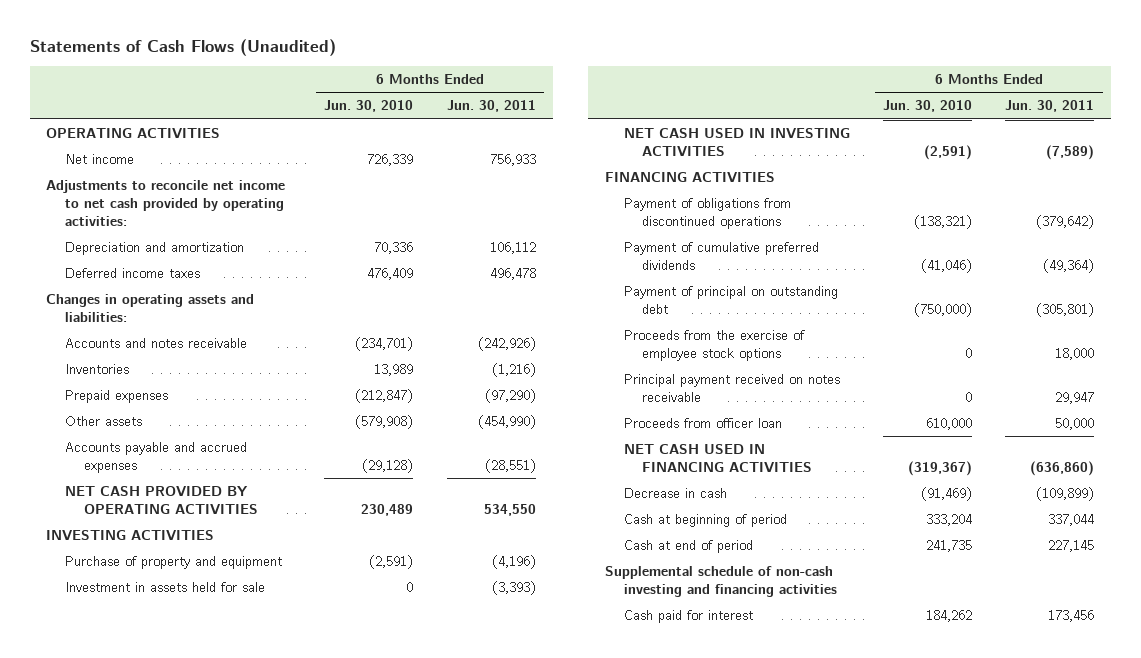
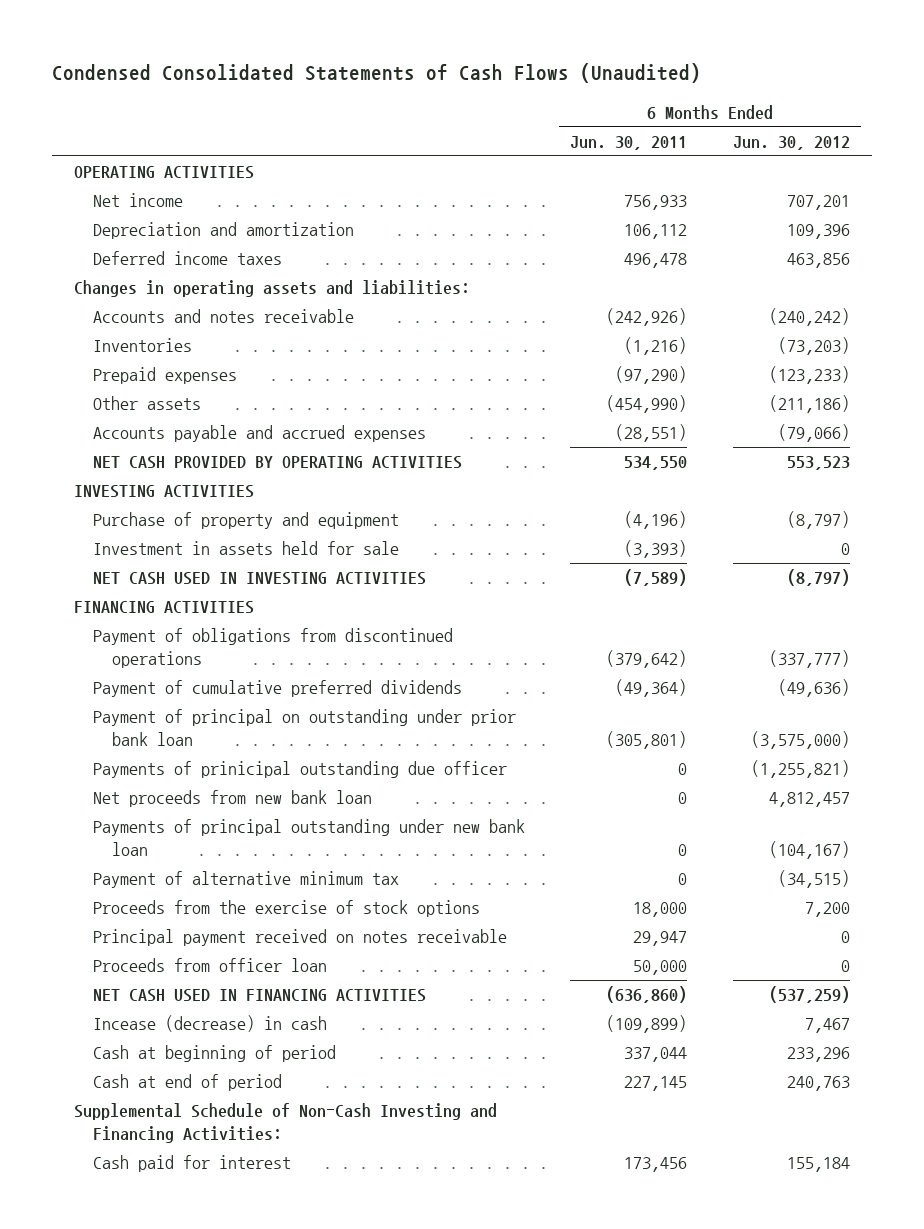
- Statements of Cash Flows (Unaudited)
+ Condensed Consolidated Statements of Cash Flows (Unaudited)
- | 6 Months Ended Jun. 30, 2010 | 6 Months Ended Jun. 30, 2011
+ | 6 Months Ended Jun. 30, 2011 | 6 Months Ended Jun. 30, 2012
- Adjustments to reconcile net income to net cash provided by operating activities:
- Payment of principal on outstanding debt | (750,000) | (305,801)
- Proceeds from the exercise of employee stock options | 0 | 18,000
+ Payment of principal on outstanding under prior bank loan | (305,801) | (3,575,000)
+ Payments of prinicipal outstanding due officer | 0 | (1,255,821)
+ Net proceeds from new bank loan | 0 | 4,812,457
+ Payments of principal outstanding under new bank loan | 0 | (104,167)
+ Payment of alternative minimum tax | 0 | (34,515)
+ Proceeds from the exercise of stock options | 18,000 | 7,200
- Decrease in cash | (91,469) | (109,899)
+ Incease (decrease) in cash | (109,899) | 7,467
- Supplemental schedule of non-cash investing and financing activities
+ Supplemental Schedule of Non-Cash Investing and Financing Activities:

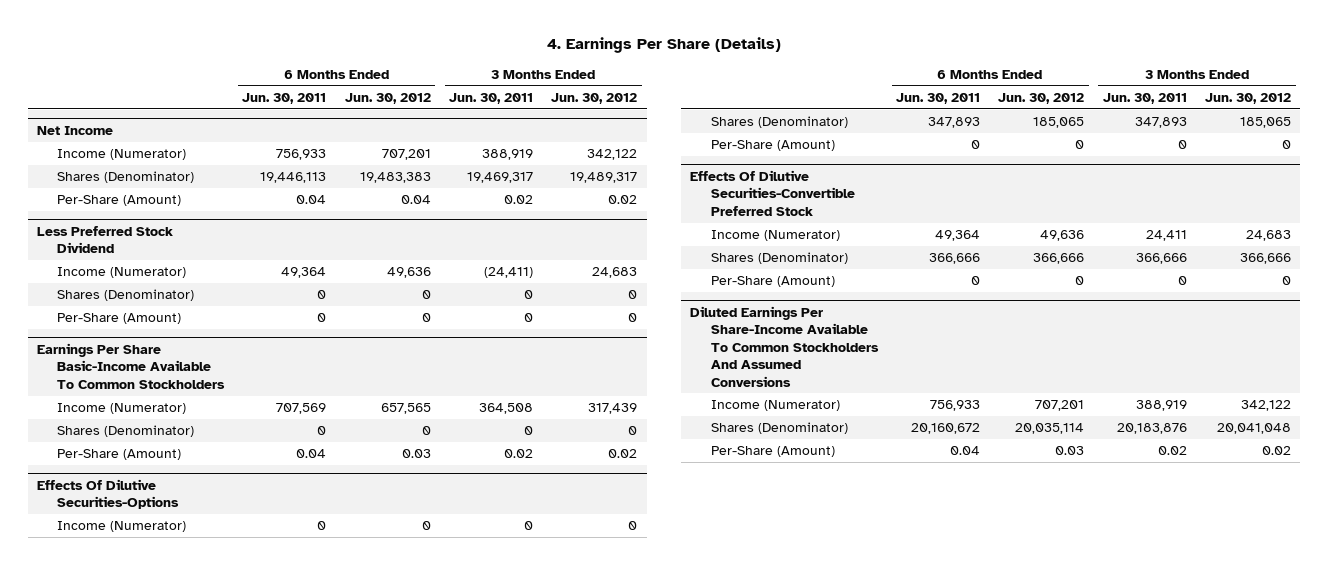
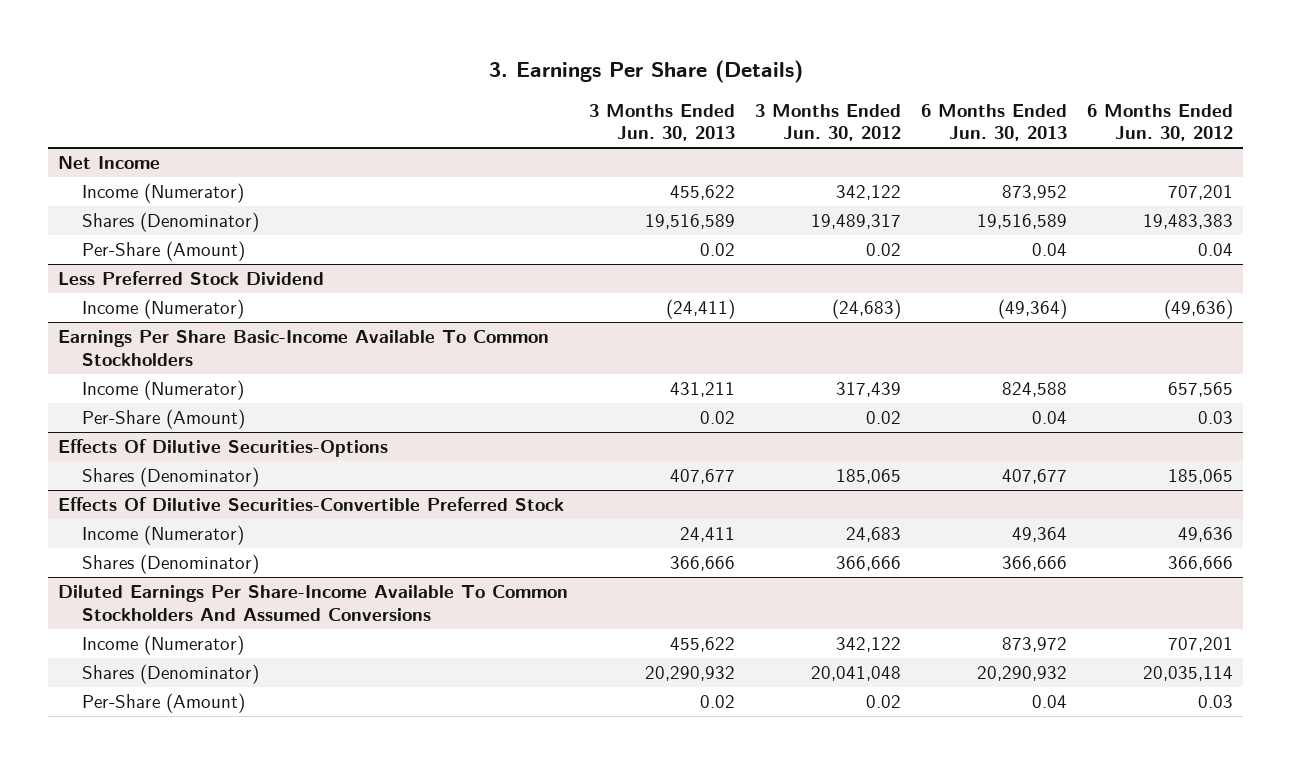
- 4. Earnings Per Share (Details)
+ 3. Earnings Per Share (Details)
- | 6 Months Ended Jun. 30, 2011 | 6 Months Ended Jun. 30, 2012 | 3 Months Ended Jun. 30, 2011 | 3 Months Ended Jun. 30, 2012
+ | 3 Months Ended Jun. 30, 2013 | 3 Months Ended Jun. 30, 2012 | 6 Months Ended Jun. 30, 2013 | 6 Months Ended Jun. 30, 2012
@ Less Preferred Stock Dividend
- Income (Numerator) | 49,364 | 49,636 | (24,411) | 24,683
- Shares (Denominator) | 0 | 0 | 0 | 0
- Per-Share (Amount) | 0 | 0 | 0 | 0
+ Income (Numerator) | (24,411) | (24,683) | (49,364) | (49,636)
@ Earnings Per Share Basic-Income Available To Common Stockholders
- Shares (Denominator) | 0 | 0 | 0 | 0
@ Effects Of Dilutive Securities-Options
- Income (Numerator) | 0 | 0 | 0 | 0
- Per-Share (Amount) | 0 | 0 | 0 | 0
@ Effects Of Dilutive Securities-Convertible Preferred Stock
- Per-Share (Amount) | 0 | 0 | 0 | 0

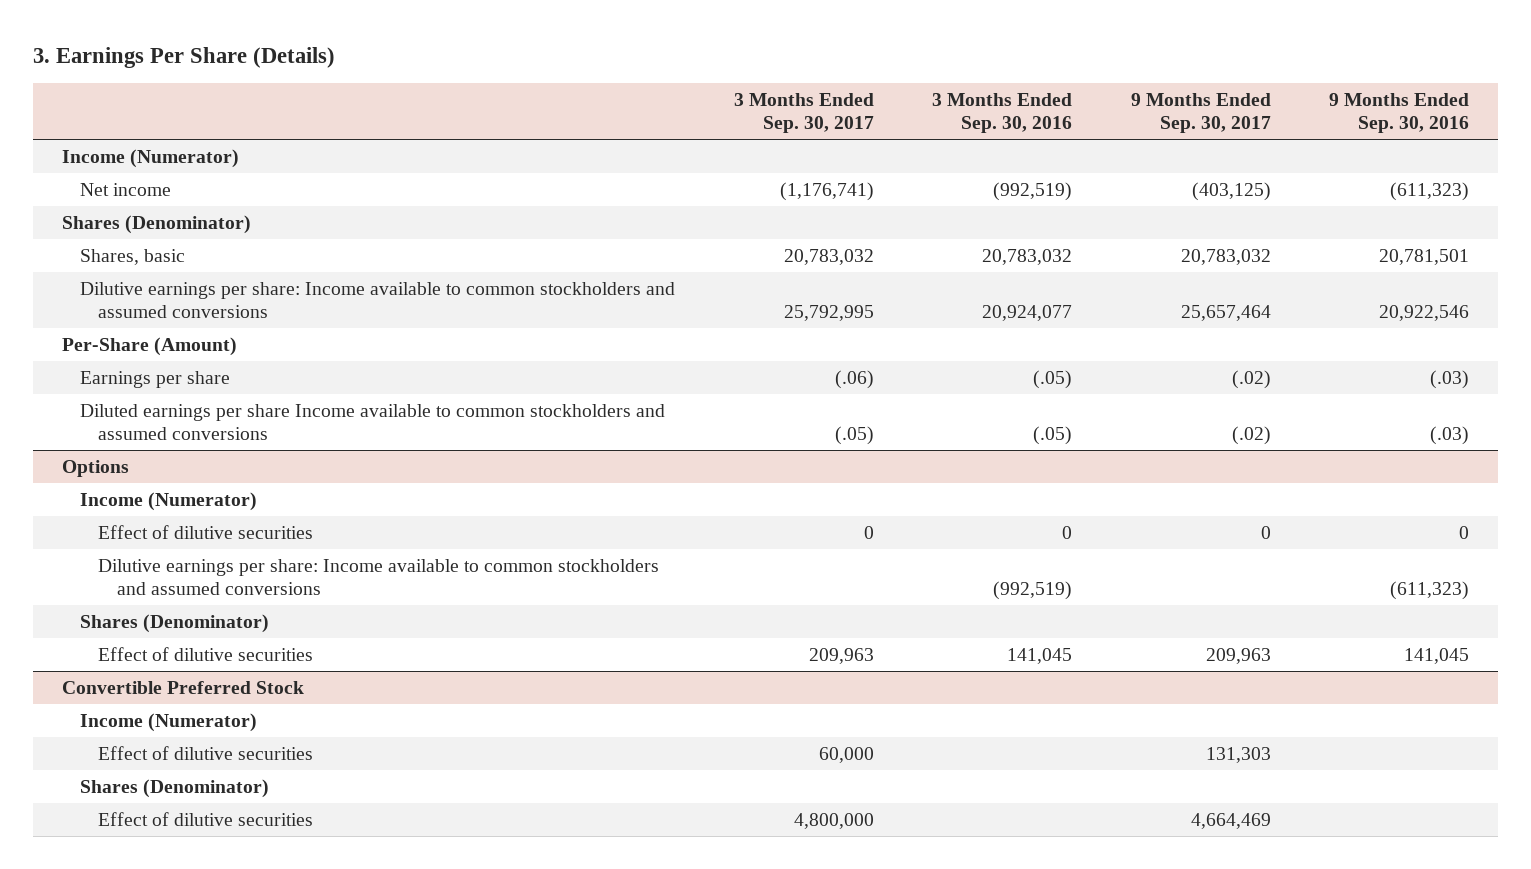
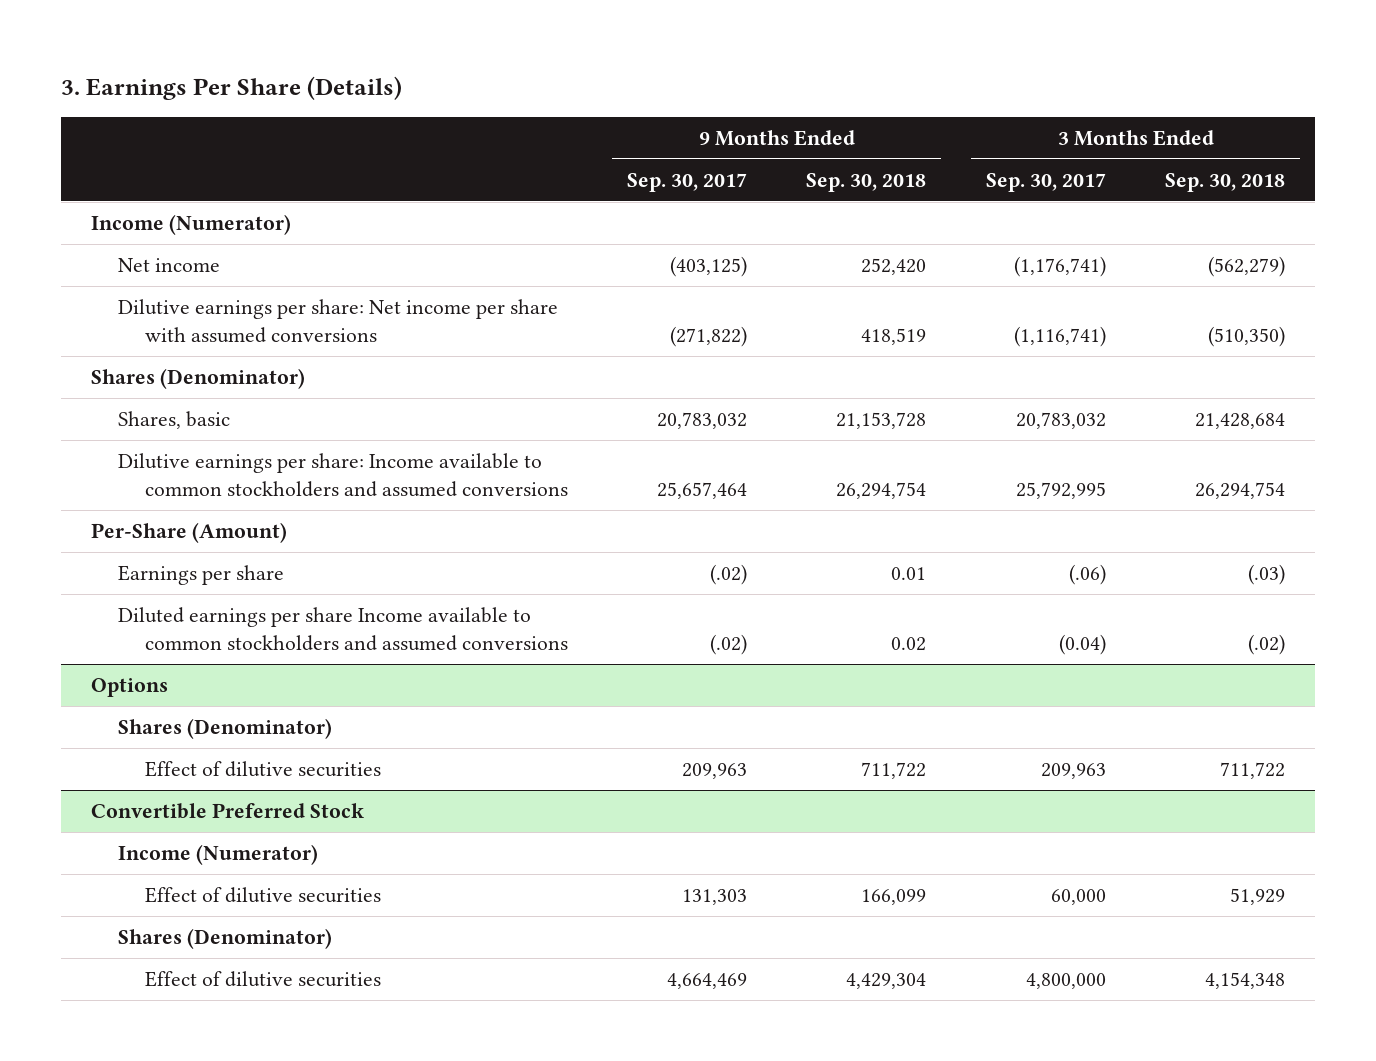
- | 3 Months Ended Sep. 30, 2017 | 3 Months Ended Sep. 30, 2016 | 9 Months Ended Sep. 30, 2017 | 9 Months Ended Sep. 30, 2016
+ | 9 Months Ended Sep. 30, 2017 | 9 Months Ended Sep. 30, 2018 | 3 Months Ended Sep. 30, 2017 | 3 Months Ended Sep. 30, 2018
+ Dilutive earnings per share: Net income per share with assumed conversions | (271,822) | 418,519 | (1,116,741) | (510,350)
- Diluted earnings per share Income available to common stockholders and assumed conversions | (.05) | (.05) | (.02) | (.03)
+ Diluted earnings per share Income available to common stockholders and assumed conversions | (.02) | 0.02 | (0.04) | (.02)
@ Options
- Income (Numerator)
- Effect of dilutive securities | 0 | 0 | 0 | 0
- Dilutive earnings per share: Income available to common stockholders and assumed conversions | | (992,519) | | (611,323)

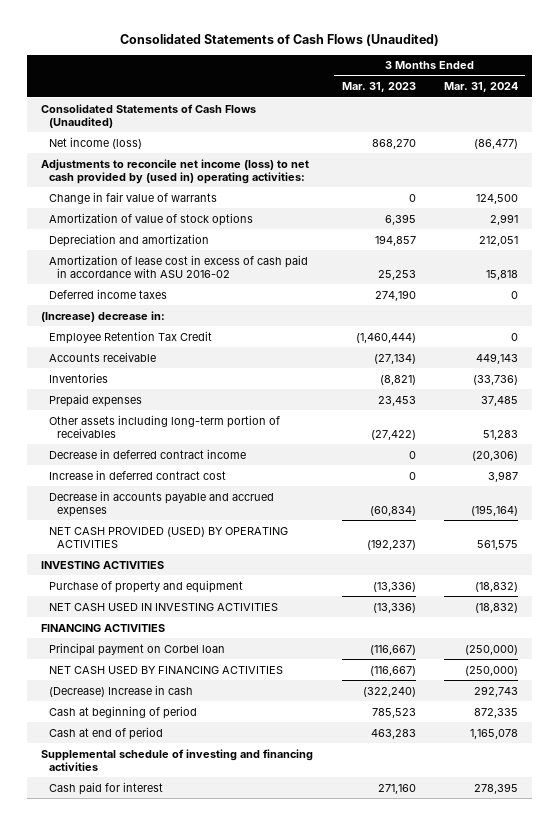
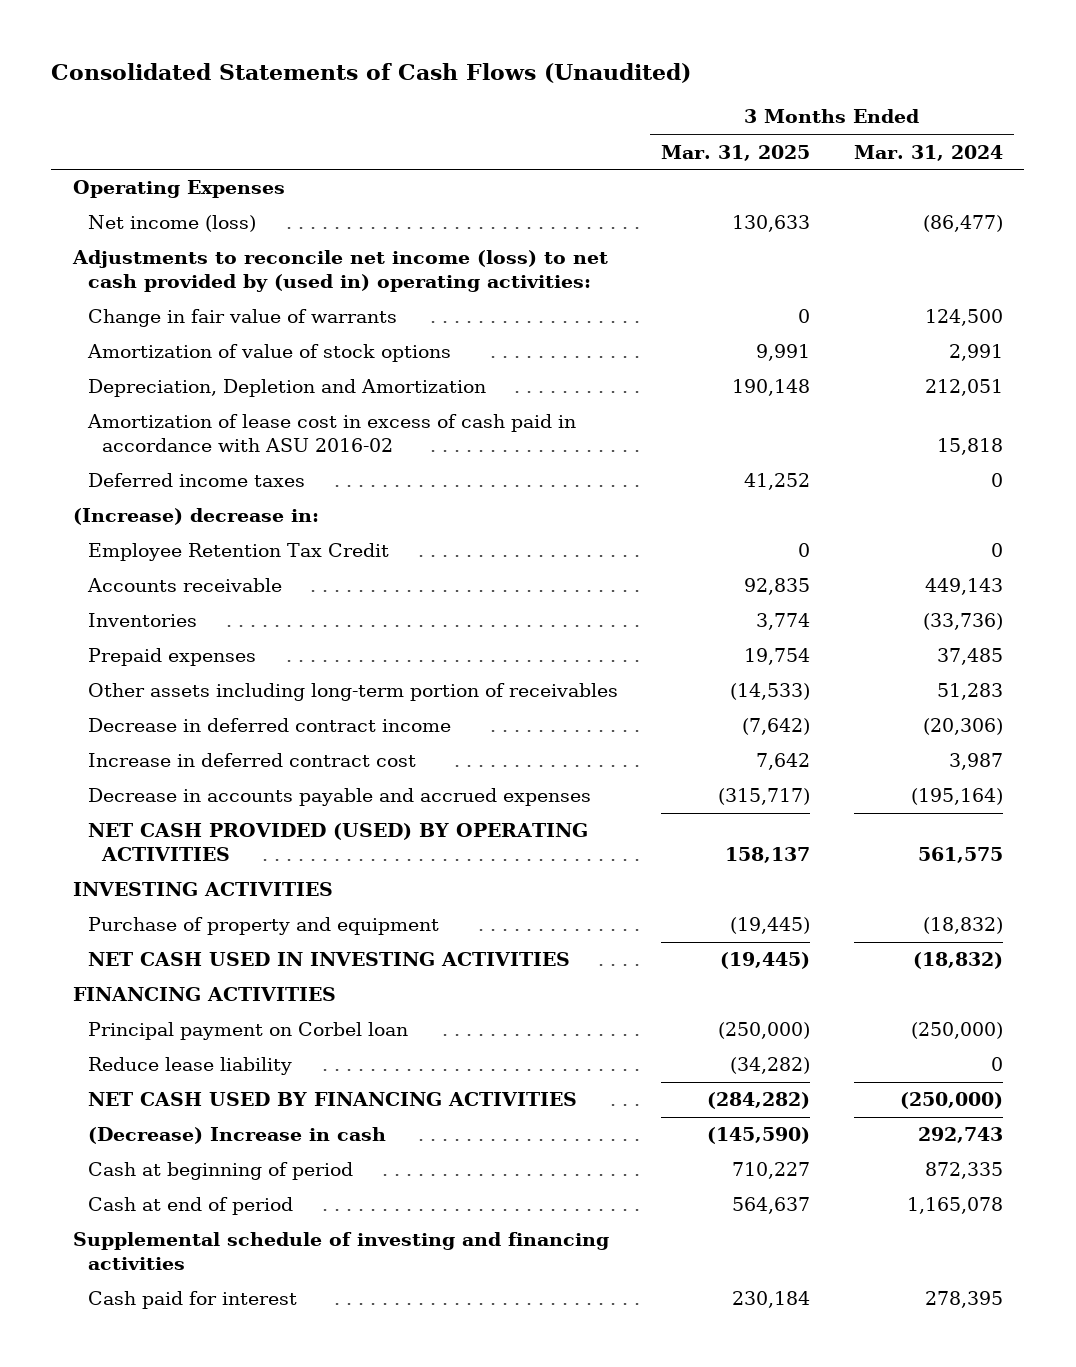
- | 3 Months Ended Mar. 31, 2023 | 3 Months Ended Mar. 31, 2024
+ | 3 Months Ended Mar. 31, 2025 | 3 Months Ended Mar. 31, 2024
- Consolidated Statements of Cash Flows (Unaudited)
+ Operating Expenses
- Depreciation and amortization | 194,857 | 212,051
+ Depreciation, Depletion and Amortization | 190,148 | 212,051
+ Reduce lease liability | (34,282) | 0

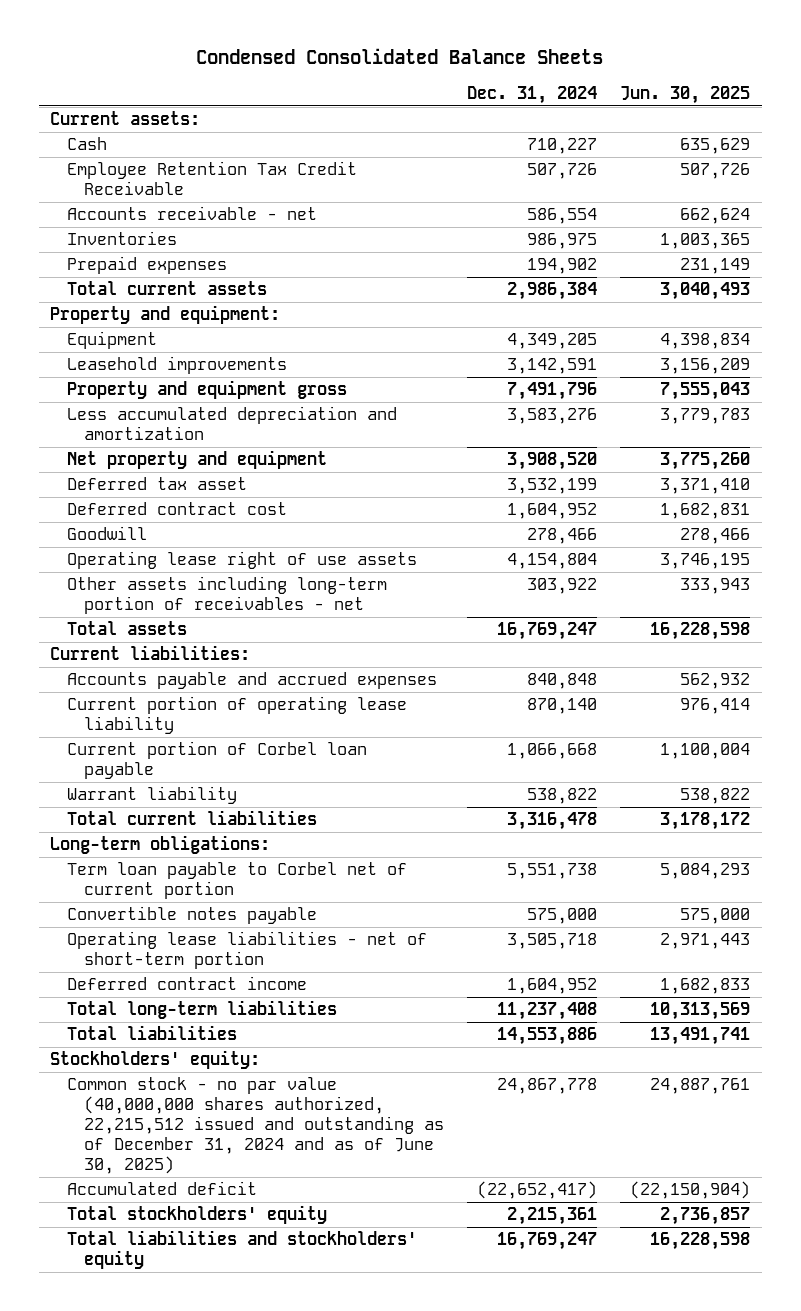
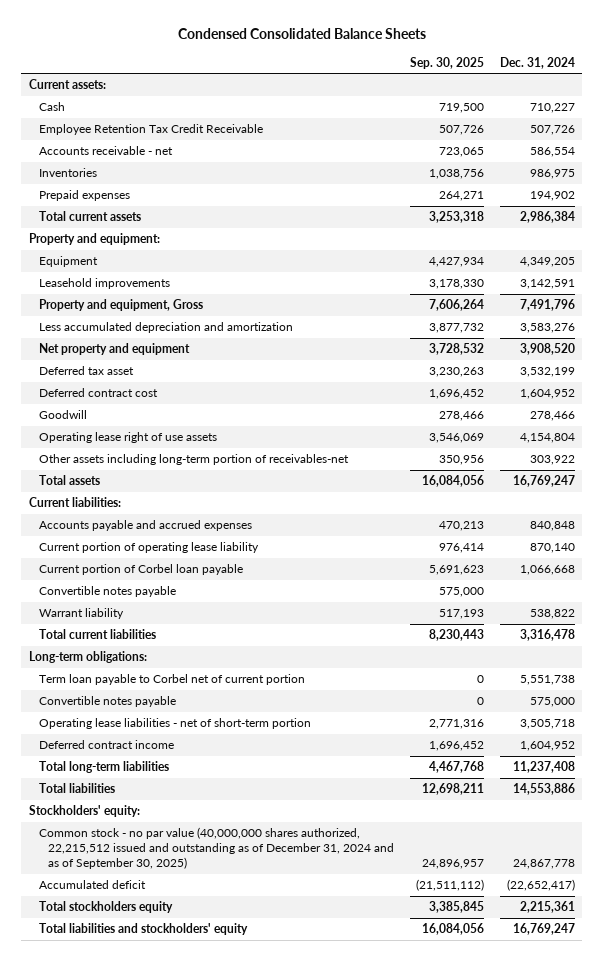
- | Dec. 31, 2024 | Jun. 30, 2025
+ | Sep. 30, 2025 | Dec. 31, 2024
- Property and equipment gross | 7,491,796 | 7,555,043
+ Property and equipment, Gross | 7,606,264 | 7,491,796
- Other assets including long-term portion of receivables - net | 303,922 | 333,943
+ Other assets including long-term portion of receivables-net | 350,956 | 303,922
+ Convertible notes payable | 575,000 |
- Common stock - no par value (40,000,000 shares authorized, 22,215,512 issued and outstanding as of December 31, 2024 and as of June 30, 2025) | 24,867,778 | 24,887,761
+ Common stock - no par value (40,000,000 shares authorized, 22,215,512 issued and outstanding as of December 31, 2024 and as of September 30, 2025) | 24,896,957 | 24,867,778
- Total stockholders' equity | 2,215,361 | 2,736,857
+ Total stockholders equity | 3,385,845 | 2,215,361

